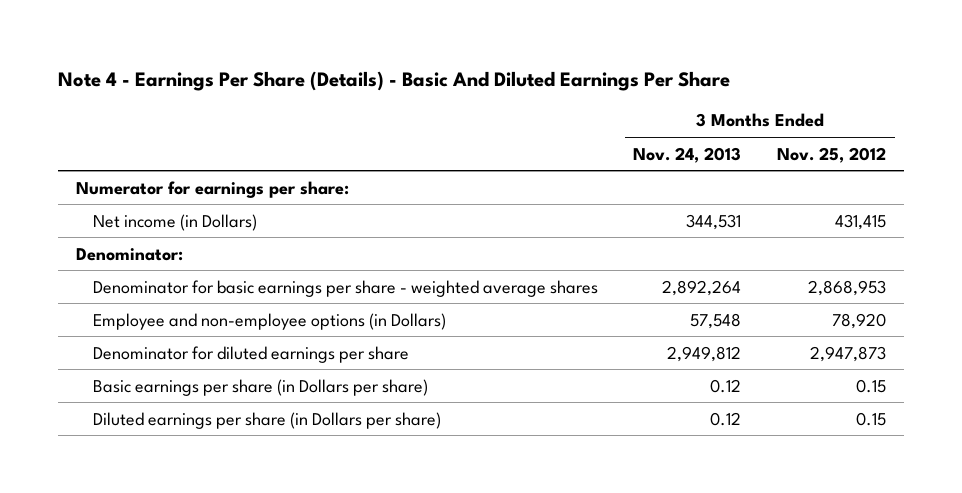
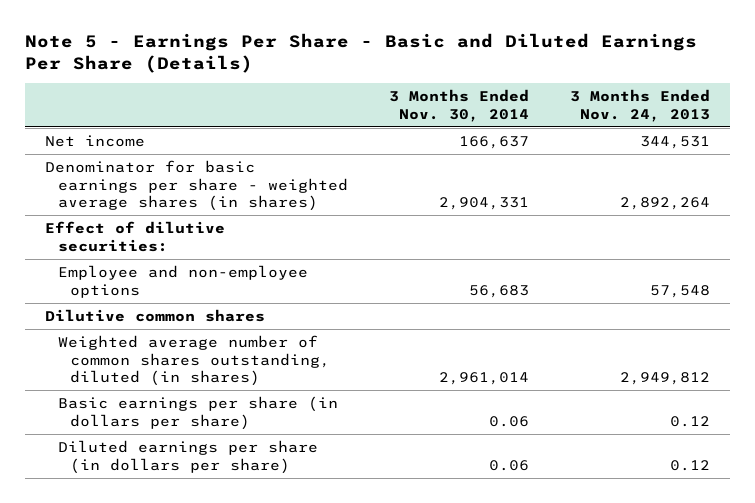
- Note 4 - Earnings Per Share (Details) - Basic And Diluted Earnings Per Share
+ Note 5 - Earnings Per Share - Basic and Diluted Earnings Per Share (Details)
- | 3 Months Ended Nov. 24, 2013 | 3 Months Ended Nov. 25, 2012
+ | 3 Months Ended Nov. 30, 2014 | 3 Months Ended Nov. 24, 2013
- Numerator for earnings per share:
- Net income (in Dollars) | 344,531 | 431,415
- Denominator:
- Denominator for basic earnings per share - weighted average shares | 2,892,264 | 2,868,953
- Employee and non-employee options (in Dollars) | 57,548 | 78,920
- Denominator for diluted earnings per share | 2,949,812 | 2,947,873
- Basic earnings per share (in Dollars per share) | 0.12 | 0.15
- Diluted earnings per share (in Dollars per share) | 0.12 | 0.15
+ Net income | 166,637 | 344,531
+ Denominator for basic earnings per share - weighted average shares (in shares) | 2,904,331 | 2,892,264
+ Effect of dilutive securities:
+ Employee and non-employee options | 56,683 | 57,548
+ Dilutive common shares
+ Weighted average number of common shares outstanding, diluted (in shares) | 2,961,014 | 2,949,812
+ Basic earnings per share (in dollars per share) | 0.06 | 0.12
+ Diluted earnings per share (in dollars per share) | 0.06 | 0.12

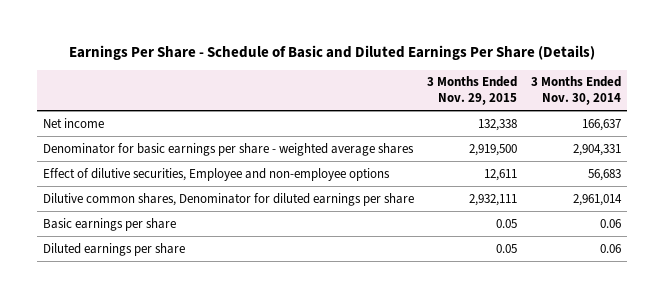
- Note 5 - Earnings Per Share - Basic and Diluted Earnings Per Share (Details)
+ Earnings Per Share - Schedule of Basic and Diluted Earnings Per Share (Details)
- | 3 Months Ended Nov. 30, 2014 | 3 Months Ended Nov. 24, 2013
+ | 3 Months Ended Nov. 29, 2015 | 3 Months Ended Nov. 30, 2014
- Denominator for basic earnings per share - weighted average shares (in shares) | 2,904,331 | 2,892,264
- Effect of dilutive securities:
- Employee and non-employee options | 56,683 | 57,548
- Dilutive common shares
- Weighted average number of common shares outstanding, diluted (in shares) | 2,961,014 | 2,949,812
- Basic earnings per share (in dollars per share) | 0.06 | 0.12
- Diluted earnings per share (in dollars per share) | 0.06 | 0.12
+ Denominator for basic earnings per share - weighted average shares | 2,919,500 | 2,904,331
+ Effect of dilutive securities, Employee and non-employee options | 12,611 | 56,683
+ Dilutive common shares, Denominator for diluted earnings per share | 2,932,111 | 2,961,014
+ Basic earnings per share | 0.05 | 0.06
+ Diluted earnings per share | 0.05 | 0.06

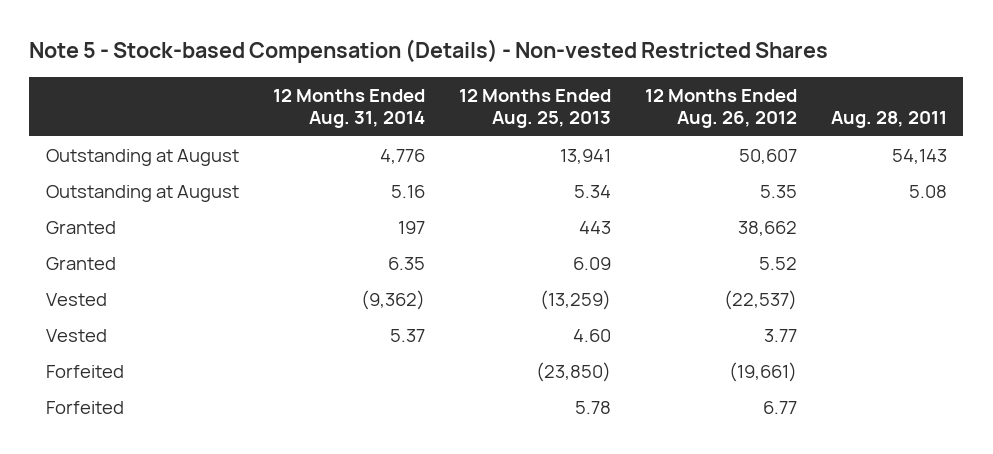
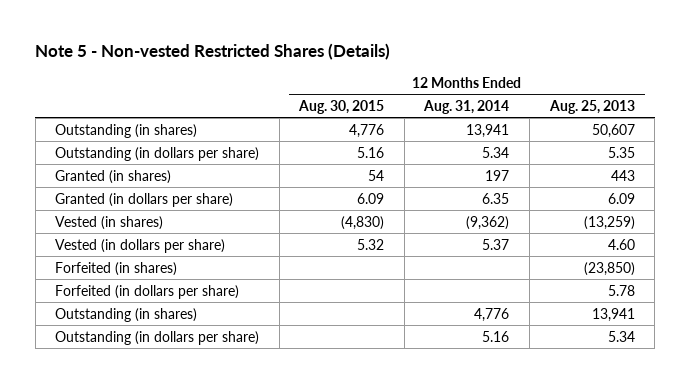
- Note 5 - Stock-based Compensation (Details) - Non-vested Restricted Shares
+ Note 5 - Non-vested Restricted Shares (Details)
- | 12 Months Ended Aug. 31, 2014 | 12 Months Ended Aug. 25, 2013 | 12 Months Ended Aug. 26, 2012 | Aug. 28, 2011
+ | 12 Months Ended Aug. 30, 2015 | 12 Months Ended Aug. 31, 2014 | 12 Months Ended Aug. 25, 2013
- Outstanding at August | 4,776 | 13,941 | 50,607 | 54,143
- Outstanding at August | 5.16 | 5.34 | 5.35 | 5.08
- Granted | 197 | 443 | 38,662 |
- Granted | 6.35 | 6.09 | 5.52 |
- Vested | (9,362) | (13,259) | (22,537) |
- Vested | 5.37 | 4.60 | 3.77 |
- Forfeited | | (23,850) | (19,661) |
- Forfeited | | 5.78 | 6.77 |
+ Outstanding (in shares) | 4,776 | 13,941 | 50,607
+ Outstanding (in dollars per share) | 5.16 | 5.34 | 5.35
+ Granted (in shares) | 54 | 197 | 443
+ Granted (in dollars per share) | 6.09 | 6.35 | 6.09
+ Vested (in shares) | (4,830) | (9,362) | (13,259)
+ Vested (in dollars per share) | 5.32 | 5.37 | 4.60
+ Forfeited (in shares) | | | (23,850)
+ Forfeited (in dollars per share) | | | 5.78
+ Outstanding (in shares) | | 4,776 | 13,941
+ Outstanding (in dollars per share) | | 5.16 | 5.34

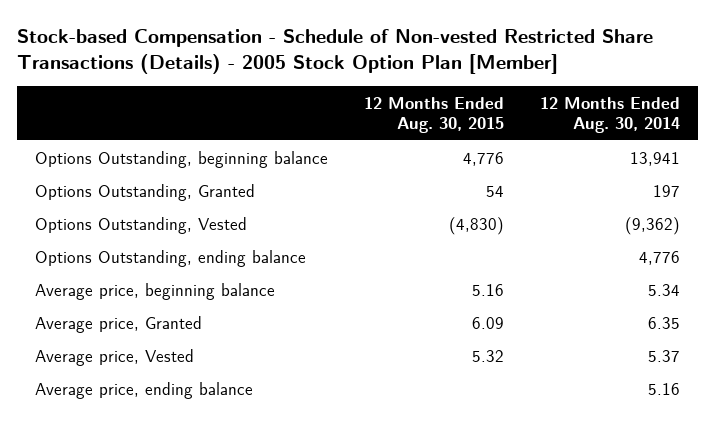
- Note 5 - Non-vested Restricted Shares (Details)
+ Stock-based Compensation - Schedule of Non-vested Restricted Share Transactions (Details) - 2005 Stock Option Plan [Member]
- | 12 Months Ended Aug. 30, 2015 | 12 Months Ended Aug. 31, 2014 | 12 Months Ended Aug. 25, 2013
+ | 12 Months Ended Aug. 30, 2015 | 12 Months Ended Aug. 30, 2014
- Outstanding (in shares) | 4,776 | 13,941 | 50,607
- Outstanding (in dollars per share) | 5.16 | 5.34 | 5.35
- Granted (in shares) | 54 | 197 | 443
- Granted (in dollars per share) | 6.09 | 6.35 | 6.09
- Vested (in shares) | (4,830) | (9,362) | (13,259)
- Vested (in dollars per share) | 5.32 | 5.37 | 4.60
- Forfeited (in shares) | | | (23,850)
- Forfeited (in dollars per share) | | | 5.78
- Outstanding (in shares) | | 4,776 | 13,941
- Outstanding (in dollars per share) | | 5.16 | 5.34
+ Options Outstanding, beginning balance | 4,776 | 13,941
+ Options Outstanding, Granted | 54 | 197
+ Options Outstanding, Vested | (4,830) | (9,362)
+ Options Outstanding, ending balance | | 4,776
+ Average price, beginning balance | 5.16 | 5.34
+ Average price, Granted | 6.09 | 6.35
+ Average price, Vested | 5.32 | 5.37
+ Average price, ending balance | | 5.16

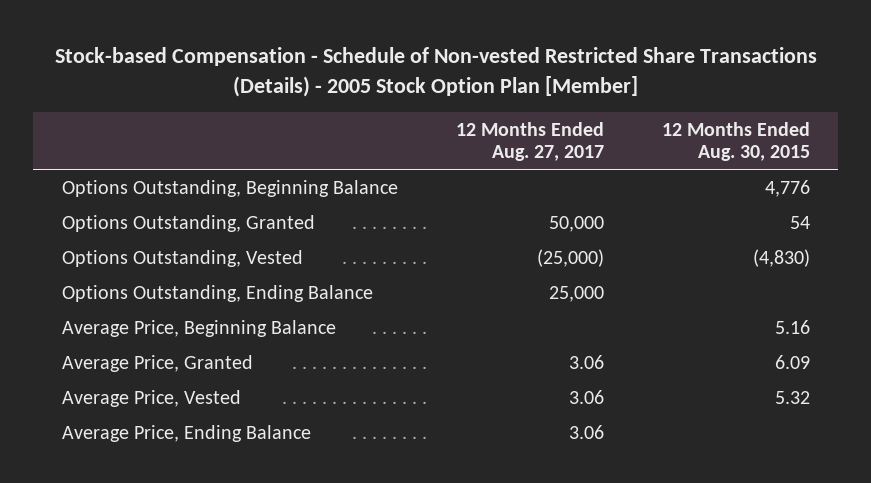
- | 12 Months Ended Aug. 30, 2015 | 12 Months Ended Aug. 30, 2014
+ | 12 Months Ended Aug. 27, 2017 | 12 Months Ended Aug. 30, 2015
- Options Outstanding, beginning balance | 4,776 | 13,941
+ Options Outstanding, Beginning Balance | | 4,776
- Options Outstanding, ending balance | | 4,776
- Average price, beginning balance | 5.16 | 5.34
- Average price, Granted | 6.09 | 6.35
- Average price, Vested | 5.32 | 5.37
- Average price, ending balance | | 5.16
+ Options Outstanding, Ending Balance | 25,000 |
+ Average Price, Beginning Balance | | 5.16
+ Average Price, Granted | 3.06 | 6.09
+ Average Price, Vested | 3.06 | 5.32
+ Average Price, Ending Balance | 3.06 |

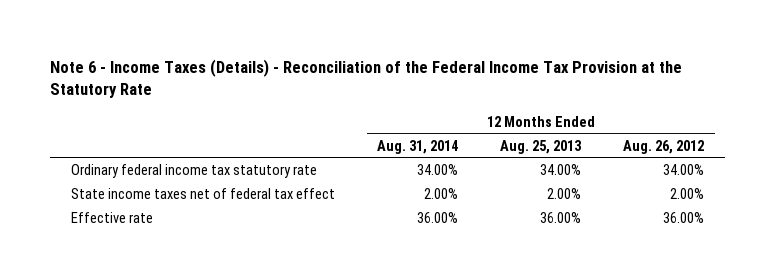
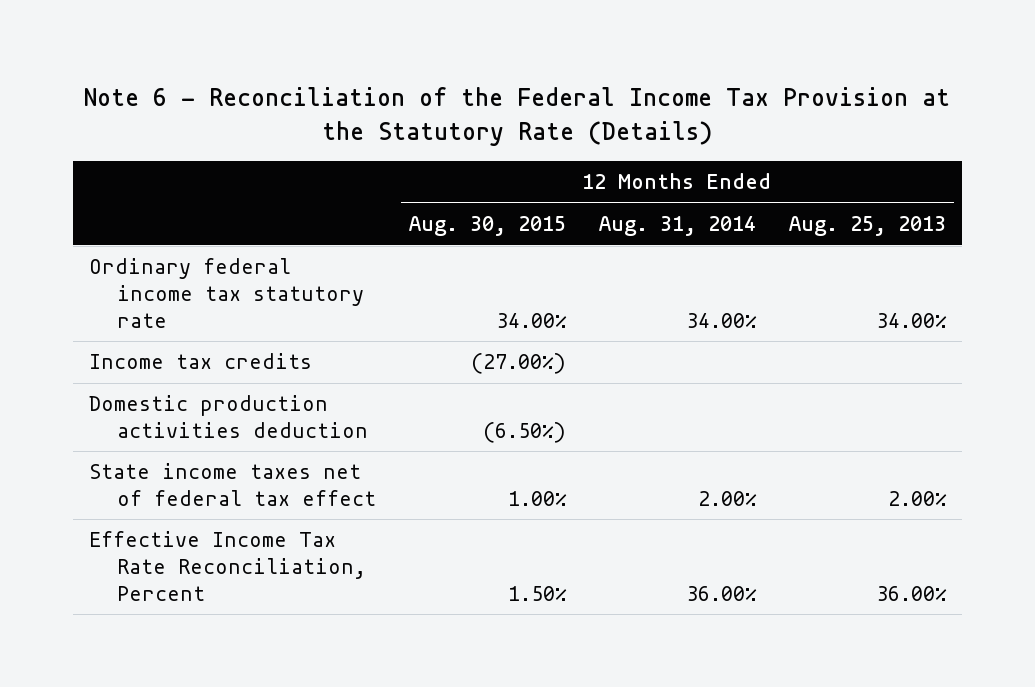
- Note 6 - Income Taxes (Details) - Reconciliation of the Federal Income Tax Provision at the Statutory Rate
+ Note 6 - Reconciliation of the Federal Income Tax Provision at the Statutory Rate (Details)
- | 12 Months Ended Aug. 31, 2014 | 12 Months Ended Aug. 25, 2013 | 12 Months Ended Aug. 26, 2012
+ | 12 Months Ended Aug. 30, 2015 | 12 Months Ended Aug. 31, 2014 | 12 Months Ended Aug. 25, 2013
+ Income tax credits | (27.00%) | |
+ Domestic production activities deduction | (6.50%) | |
- Effective rate | 36.00% | 36.00% | 36.00%
+ Effective Income Tax Rate Reconciliation, Percent | 1.50% | 36.00% | 36.00%

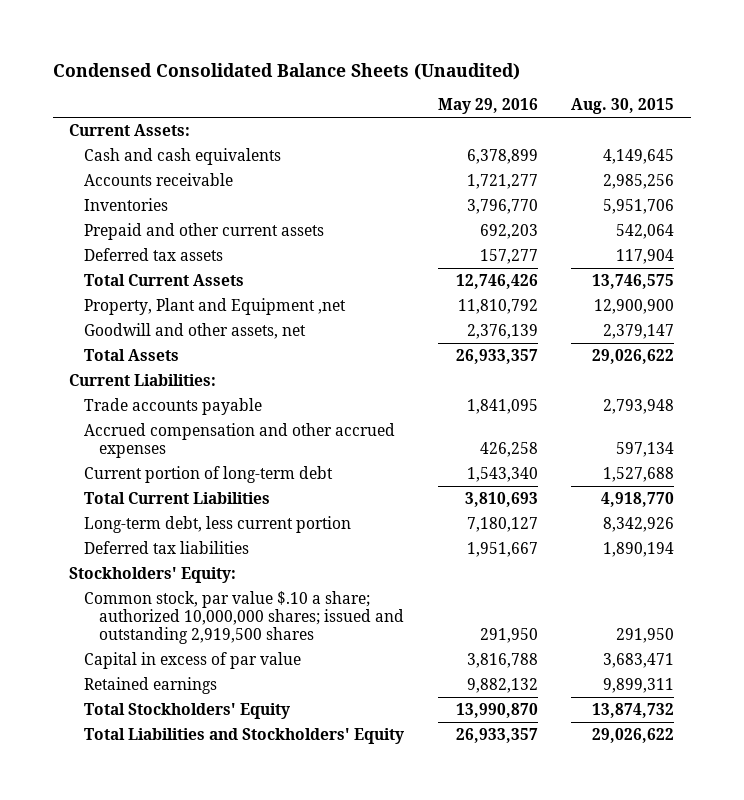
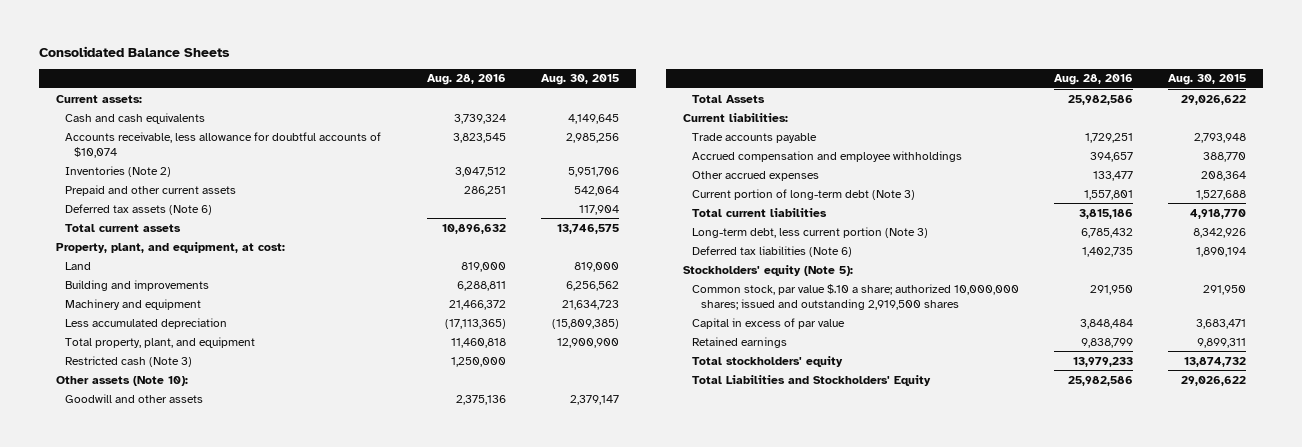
- Condensed Consolidated Balance Sheets (Unaudited)
+ Consolidated Balance Sheets
- | May 29, 2016 | Aug. 30, 2015
+ | Aug. 28, 2016 | Aug. 30, 2015
- Current Assets:
+ Current assets:
- Accounts receivable | 1,721,277 | 2,985,256
- Inventories | 3,796,770 | 5,951,706
+ Accounts receivable, less allowance for doubtful accounts of $10,074 | 3,823,545 | 2,985,256
+ Inventories (Note 2) | 3,047,512 | 5,951,706
- Deferred tax assets | 157,277 | 117,904
- Total Current Assets | 12,746,426 | 13,746,575
- Property, Plant and Equipment ,net | 11,810,792 | 12,900,900
- Goodwill and other assets, net | 2,376,139 | 2,379,147
+ Deferred tax assets (Note 6) | | 117,904
+ Total current assets | 10,896,632 | 13,746,575
+ Property, plant, and equipment, at cost:
+ Land | 819,000 | 819,000
+ Building and improvements | 6,288,811 | 6,256,562
+ Machinery and equipment | 21,466,372 | 21,634,723
+ Less accumulated depreciation | (17,113,365) | (15,809,385)
+ Total property, plant, and equipment | 11,460,818 | 12,900,900
+ Restricted cash (Note 3) | 1,250,000 |
+ Other assets (Note 10):
+ Goodwill and other assets | 2,375,136 | 2,379,147
- Current Liabilities:
+ Current liabilities:
- Accrued compensation and other accrued expenses | 426,258 | 597,134
- Current portion of long-term debt | 1,543,340 | 1,527,688
- Total Current Liabilities | 3,810,693 | 4,918,770
- Long-term debt, less current portion | 7,180,127 | 8,342,926
- Deferred tax liabilities | 1,951,667 | 1,890,194
- Stockholders' Equity:
+ Accrued compensation and employee withholdings | 394,657 | 388,770
+ Other accrued expenses | 133,477 | 208,364
+ Current portion of long-term debt (Note 3) | 1,557,801 | 1,527,688
+ Total current liabilities | 3,815,186 | 4,918,770
+ Long-term debt, less current portion (Note 3) | 6,785,432 | 8,342,926
+ Deferred tax liabilities (Note 6) | 1,402,735 | 1,890,194
+ Stockholders' equity (Note 5):
- Total Stockholders' Equity | 13,990,870 | 13,874,732
+ Total stockholders' equity | 13,979,233 | 13,874,732

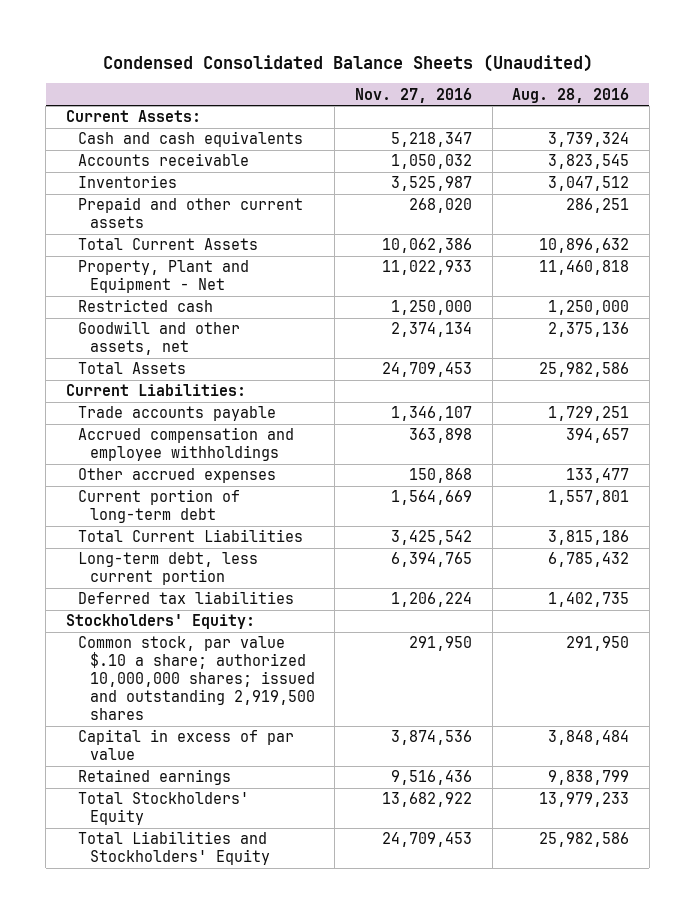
- Consolidated Balance Sheets
+ Condensed Consolidated Balance Sheets (Unaudited)
- | Aug. 28, 2016 | Aug. 30, 2015
+ | Nov. 27, 2016 | Aug. 28, 2016
- Current assets:
+ Current Assets:
- Accounts receivable, less allowance for doubtful accounts of $10,074 | 3,823,545 | 2,985,256
- Inventories (Note 2) | 3,047,512 | 5,951,706
+ Accounts receivable | 1,050,032 | 3,823,545
+ Inventories | 3,525,987 | 3,047,512
- Deferred tax assets (Note 6) | | 117,904
- Total current assets | 10,896,632 | 13,746,575
- Property, plant, and equipment, at cost:
- Land | 819,000 | 819,000
- Building and improvements | 6,288,811 | 6,256,562
- Machinery and equipment | 21,466,372 | 21,634,723
- Less accumulated depreciation | (17,113,365) | (15,809,385)
- Total property, plant, and equipment | 11,460,818 | 12,900,900
- Restricted cash (Note 3) | 1,250,000 |
- Other assets (Note 10):
- Goodwill and other assets | 2,375,136 | 2,379,147
+ Total Current Assets | 10,062,386 | 10,896,632
+ Property, Plant and Equipment - Net | 11,022,933 | 11,460,818
+ Restricted cash | 1,250,000 | 1,250,000
+ Goodwill and other assets, net | 2,374,134 | 2,375,136
- Current liabilities:
+ Current Liabilities:
- Current portion of long-term debt (Note 3) | 1,557,801 | 1,527,688
- Total current liabilities | 3,815,186 | 4,918,770
- Long-term debt, less current portion (Note 3) | 6,785,432 | 8,342,926
- Deferred tax liabilities (Note 6) | 1,402,735 | 1,890,194
- Stockholders' equity (Note 5):
+ Current portion of long-term debt | 1,564,669 | 1,557,801
+ Total Current Liabilities | 3,425,542 | 3,815,186
+ Long-term debt, less current portion | 6,394,765 | 6,785,432
+ Deferred tax liabilities | 1,206,224 | 1,402,735
+ Stockholders' Equity:
- Total stockholders' equity | 13,979,233 | 13,874,732
+ Total Stockholders' Equity | 13,682,922 | 13,979,233

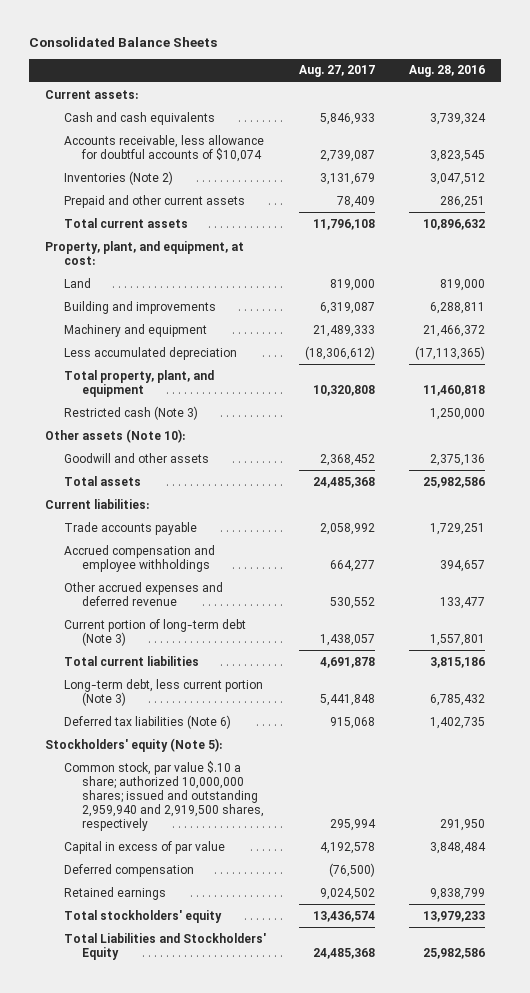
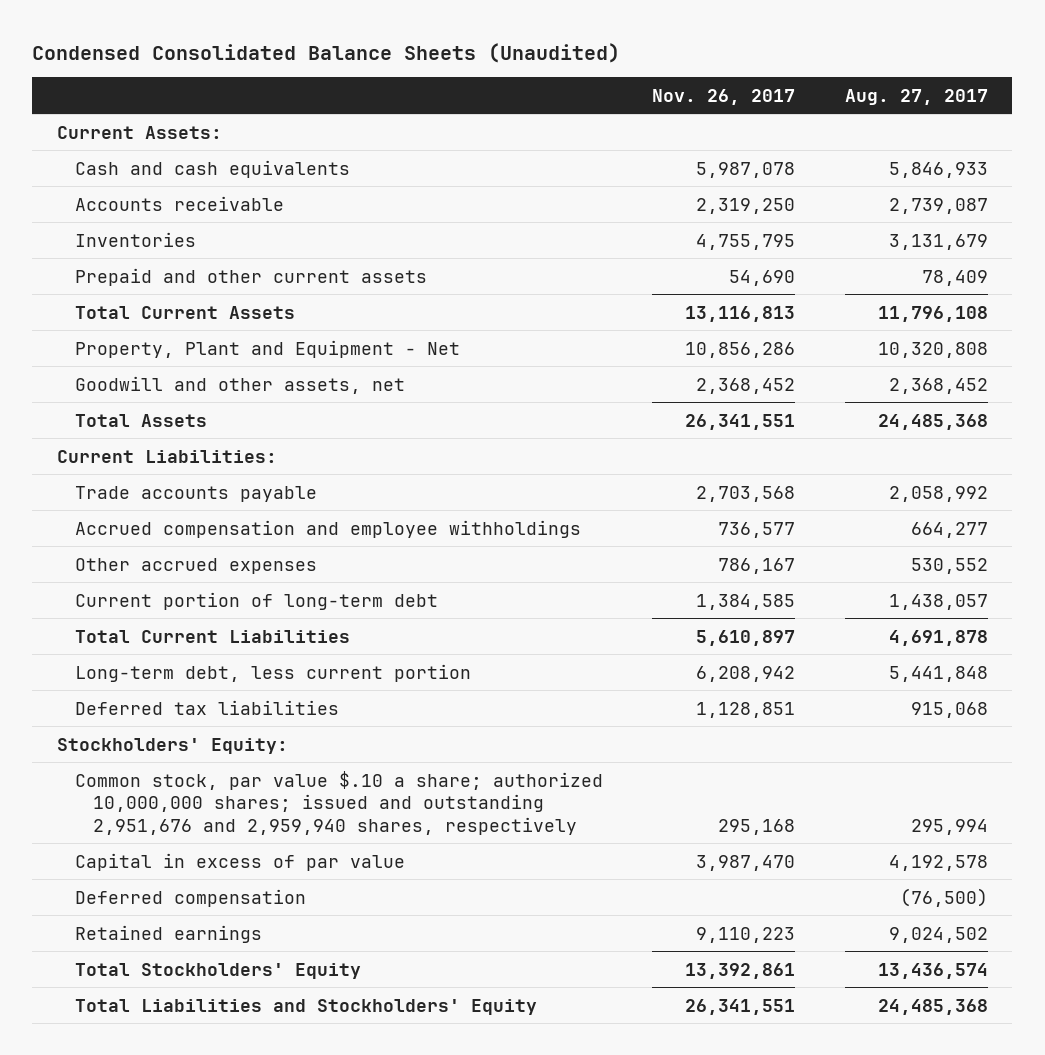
- Consolidated Balance Sheets
+ Condensed Consolidated Balance Sheets (Unaudited)
- | Aug. 27, 2017 | Aug. 28, 2016
+ | Nov. 26, 2017 | Aug. 27, 2017
- Current assets:
+ Current Assets:
- Accounts receivable, less allowance for doubtful accounts of $10,074 | 2,739,087 | 3,823,545
- Inventories (Note 2) | 3,131,679 | 3,047,512
+ Accounts receivable | 2,319,250 | 2,739,087
+ Inventories | 4,755,795 | 3,131,679
- Total current assets | 11,796,108 | 10,896,632
- Property, plant, and equipment, at cost:
- Land | 819,000 | 819,000
- Building and improvements | 6,319,087 | 6,288,811
- Machinery and equipment | 21,489,333 | 21,466,372
- Less accumulated depreciation | (18,306,612) | (17,113,365)
- Total property, plant, and equipment | 10,320,808 | 11,460,818
- Restricted cash (Note 3) | | 1,250,000
- Other assets (Note 10):
- Goodwill and other assets | 2,368,452 | 2,375,136
- Total assets | 24,485,368 | 25,982,586
- Current liabilities:
+ Total Current Assets | 13,116,813 | 11,796,108
+ Property, Plant and Equipment - Net | 10,856,286 | 10,320,808
+ Goodwill and other assets, net | 2,368,452 | 2,368,452
+ Total Assets | 26,341,551 | 24,485,368
+ Current Liabilities:
- Other accrued expenses and deferred revenue | 530,552 | 133,477
- Current portion of long-term debt (Note 3) | 1,438,057 | 1,557,801
- Total current liabilities | 4,691,878 | 3,815,186
- Long-term debt, less current portion (Note 3) | 5,441,848 | 6,785,432
- Deferred tax liabilities (Note 6) | 915,068 | 1,402,735
- Stockholders' equity (Note 5):
- Common stock, par value $.10 a share; authorized 10,000,000 shares; issued and outstanding 2,959,940 and 2,919,500 shares, respectively | 295,994 | 291,950
+ Other accrued expenses | 786,167 | 530,552
+ Current portion of long-term debt | 1,384,585 | 1,438,057
+ Total Current Liabilities | 5,610,897 | 4,691,878
+ Long-term debt, less current portion | 6,208,942 | 5,441,848
+ Deferred tax liabilities | 1,128,851 | 915,068
+ Stockholders' Equity:
+ Common stock, par value $.10 a share; authorized 10,000,000 shares; issued and outstanding 2,951,676 and 2,959,940 shares, respectively | 295,168 | 295,994
- Total stockholders' equity | 13,436,574 | 13,979,233
+ Total Stockholders' Equity | 13,392,861 | 13,436,574

